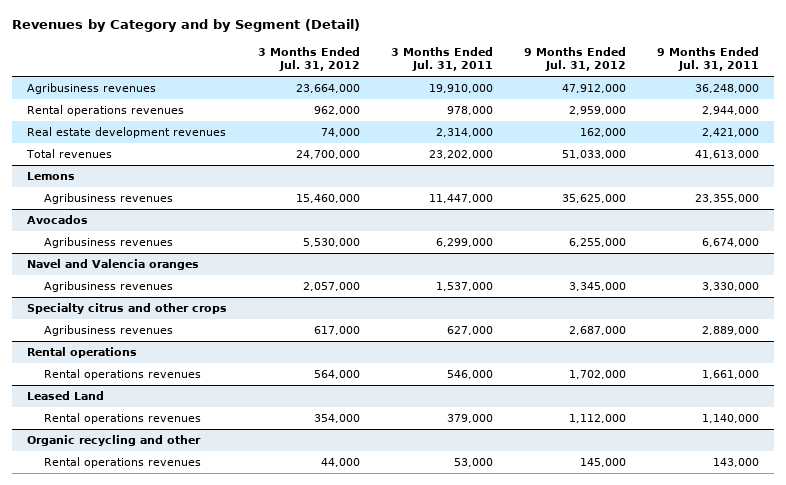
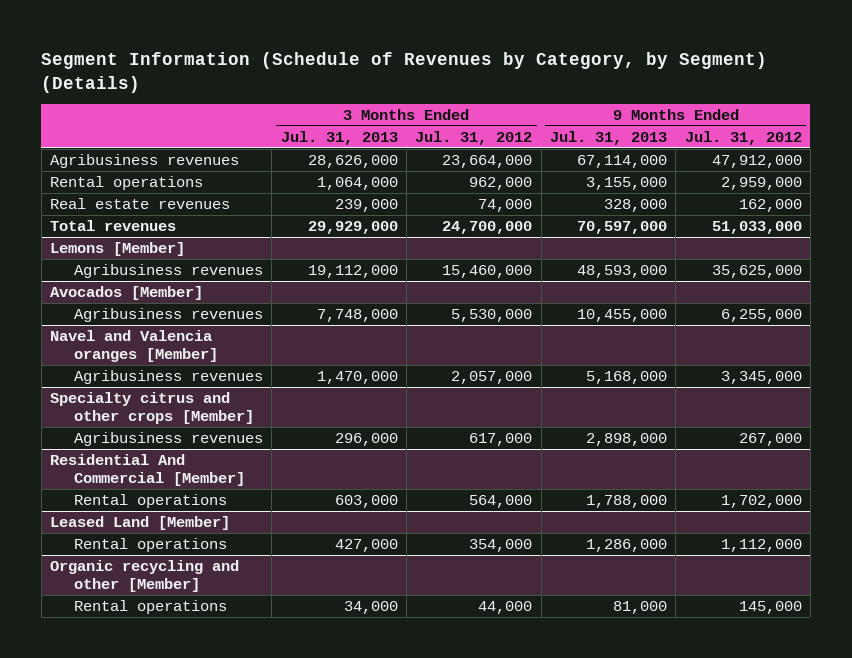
- Revenues by Category and by Segment (Detail)
+ Segment Information (Schedule of Revenues by Category, by Segment) (Details)
- | 3 Months Ended Jul. 31, 2012 | 3 Months Ended Jul. 31, 2011 | 9 Months Ended Jul. 31, 2012 | 9 Months Ended Jul. 31, 2011
+ | 3 Months Ended Jul. 31, 2013 | 3 Months Ended Jul. 31, 2012 | 9 Months Ended Jul. 31, 2013 | 9 Months Ended Jul. 31, 2012
- Rental operations revenues | 962,000 | 978,000 | 2,959,000 | 2,944,000
- Real estate development revenues | 74,000 | 2,314,000 | 162,000 | 2,421,000
+ Rental operations | 1,064,000 | 962,000 | 3,155,000 | 2,959,000
+ Real estate revenues | 239,000 | 74,000 | 328,000 | 162,000
- Lemons
+ Lemons [Member]
- Avocados
+ Avocados [Member]
- Navel and Valencia oranges
+ Navel and Valencia oranges [Member]
- Specialty citrus and other crops
- Agribusiness revenues | 617,000 | 627,000 | 2,687,000 | 2,889,000
- Rental operations
- Rental operations revenues | 564,000 | 546,000 | 1,702,000 | 1,661,000
- Leased Land
- Rental operations revenues | 354,000 | 379,000 | 1,112,000 | 1,140,000
- Organic recycling and other
- Rental operations revenues | 44,000 | 53,000 | 145,000 | 143,000
+ Specialty citrus and other crops [Member]
+ Agribusiness revenues | 296,000 | 617,000 | 2,898,000 | 267,000
+ Residential And Commercial [Member]
+ Rental operations | 603,000 | 564,000 | 1,788,000 | 1,702,000
+ Leased Land [Member]
+ Rental operations | 427,000 | 354,000 | 1,286,000 | 1,112,000
+ Organic recycling and other [Member]
+ Rental operations | 34,000 | 44,000 | 81,000 | 145,000

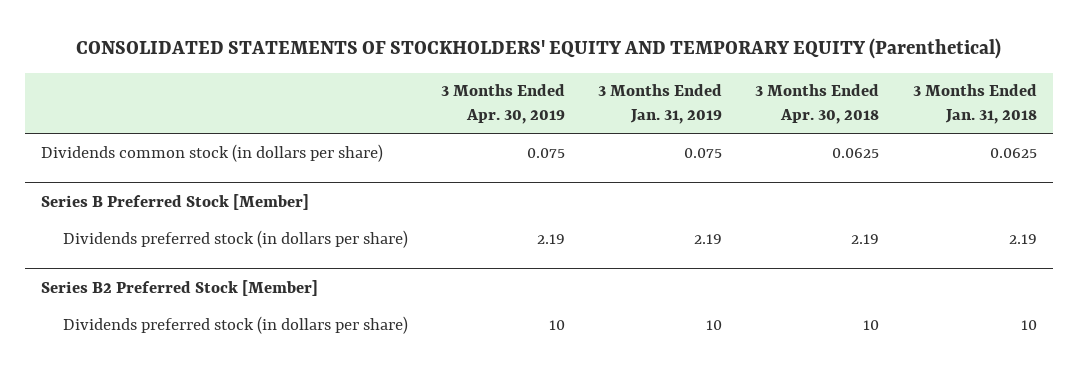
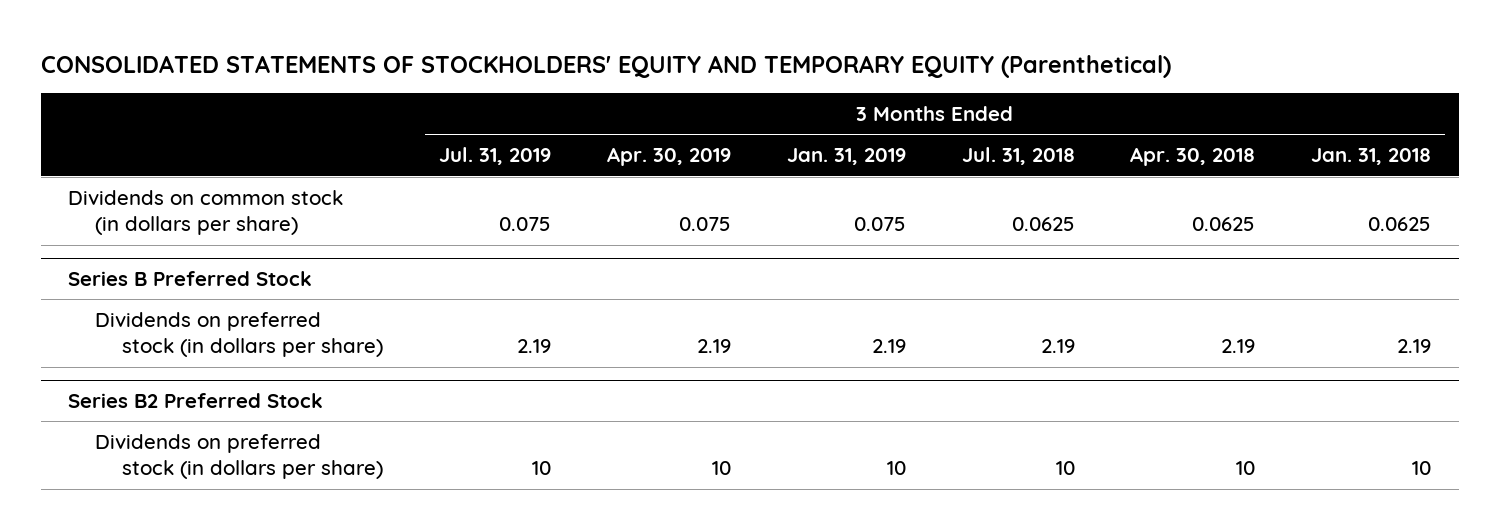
- | 3 Months Ended Apr. 30, 2019 | 3 Months Ended Jan. 31, 2019 | 3 Months Ended Apr. 30, 2018 | 3 Months Ended Jan. 31, 2018
+ | 3 Months Ended Jul. 31, 2019 | 3 Months Ended Apr. 30, 2019 | 3 Months Ended Jan. 31, 2019 | 3 Months Ended Jul. 31, 2018 | 3 Months Ended Apr. 30, 2018 | 3 Months Ended Jan. 31, 2018
- Dividends common stock (in dollars per share) | 0.075 | 0.075 | 0.0625 | 0.0625
- Series B Preferred Stock [Member]
- Dividends preferred stock (in dollars per share) | 2.19 | 2.19 | 2.19 | 2.19
- Series B2 Preferred Stock [Member]
- Dividends preferred stock (in dollars per share) | 10 | 10 | 10 | 10
+ Dividends on common stock (in dollars per share) | 0.075 | 0.075 | 0.075 | 0.0625 | 0.0625 | 0.0625
+ Series B Preferred Stock
+ Dividends on preferred stock (in dollars per share) | 2.19 | 2.19 | 2.19 | 2.19 | 2.19 | 2.19
+ Series B2 Preferred Stock
+ Dividends on preferred stock (in dollars per share) | 10 | 10 | 10 | 10 | 10 | 10

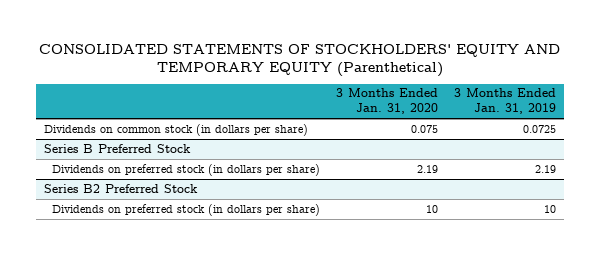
- | 3 Months Ended Jul. 31, 2019 | 3 Months Ended Apr. 30, 2019 | 3 Months Ended Jan. 31, 2019 | 3 Months Ended Jul. 31, 2018 | 3 Months Ended Apr. 30, 2018 | 3 Months Ended Jan. 31, 2018
+ | 3 Months Ended Jan. 31, 2020 | 3 Months Ended Jan. 31, 2019
- Dividends on common stock (in dollars per share) | 0.075 | 0.075 | 0.075 | 0.0625 | 0.0625 | 0.0625
+ Dividends on common stock (in dollars per share) | 0.075 | 0.0725

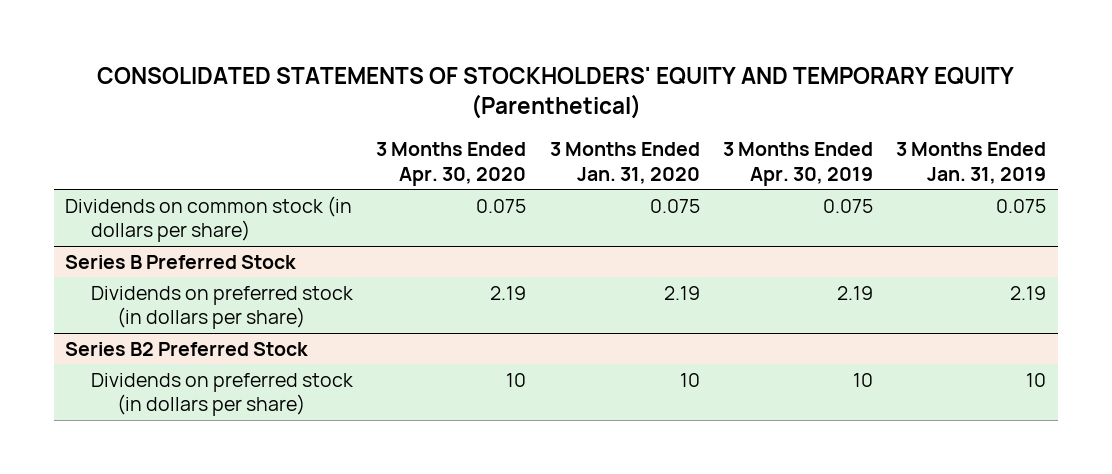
- | 3 Months Ended Jan. 31, 2020 | 3 Months Ended Jan. 31, 2019
+ | 3 Months Ended Apr. 30, 2020 | 3 Months Ended Jan. 31, 2020 | 3 Months Ended Apr. 30, 2019 | 3 Months Ended Jan. 31, 2019
- Dividends on common stock (in dollars per share) | 0.075 | 0.0725
+ Dividends on common stock (in dollars per share) | 0.075 | 0.075 | 0.075 | 0.075

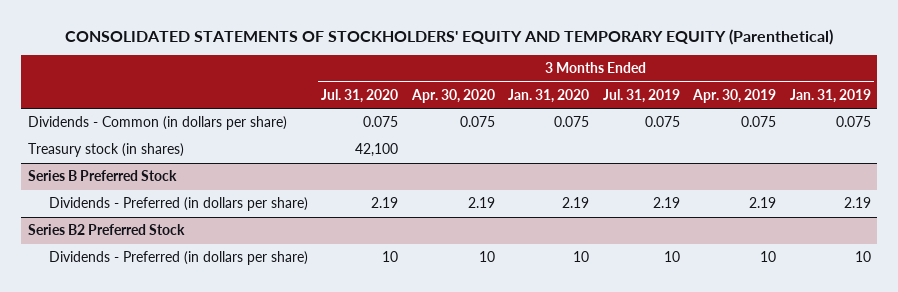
- | 3 Months Ended Apr. 30, 2020 | 3 Months Ended Jan. 31, 2020 | 3 Months Ended Apr. 30, 2019 | 3 Months Ended Jan. 31, 2019
+ | 3 Months Ended Jul. 31, 2020 | 3 Months Ended Apr. 30, 2020 | 3 Months Ended Jan. 31, 2020 | 3 Months Ended Jul. 31, 2019 | 3 Months Ended Apr. 30, 2019 | 3 Months Ended Jan. 31, 2019
- Dividends on common stock (in dollars per share) | 0.075 | 0.075 | 0.075 | 0.075
+ Dividends - Common (in dollars per share) | 0.075 | 0.075 | 0.075 | 0.075 | 0.075 | 0.075
+ Treasury stock (in shares) | 42,100 | | | | |
@ Series B Preferred Stock
- Dividends on preferred stock (in dollars per share) | 2.19 | 2.19 | 2.19 | 2.19
+ Dividends - Preferred (in dollars per share) | 2.19 | 2.19 | 2.19 | 2.19 | 2.19 | 2.19
@ Series B2 Preferred Stock
- Dividends on preferred stock (in dollars per share) | 10 | 10 | 10 | 10
+ Dividends - Preferred (in dollars per share) | 10 | 10 | 10 | 10 | 10 | 10

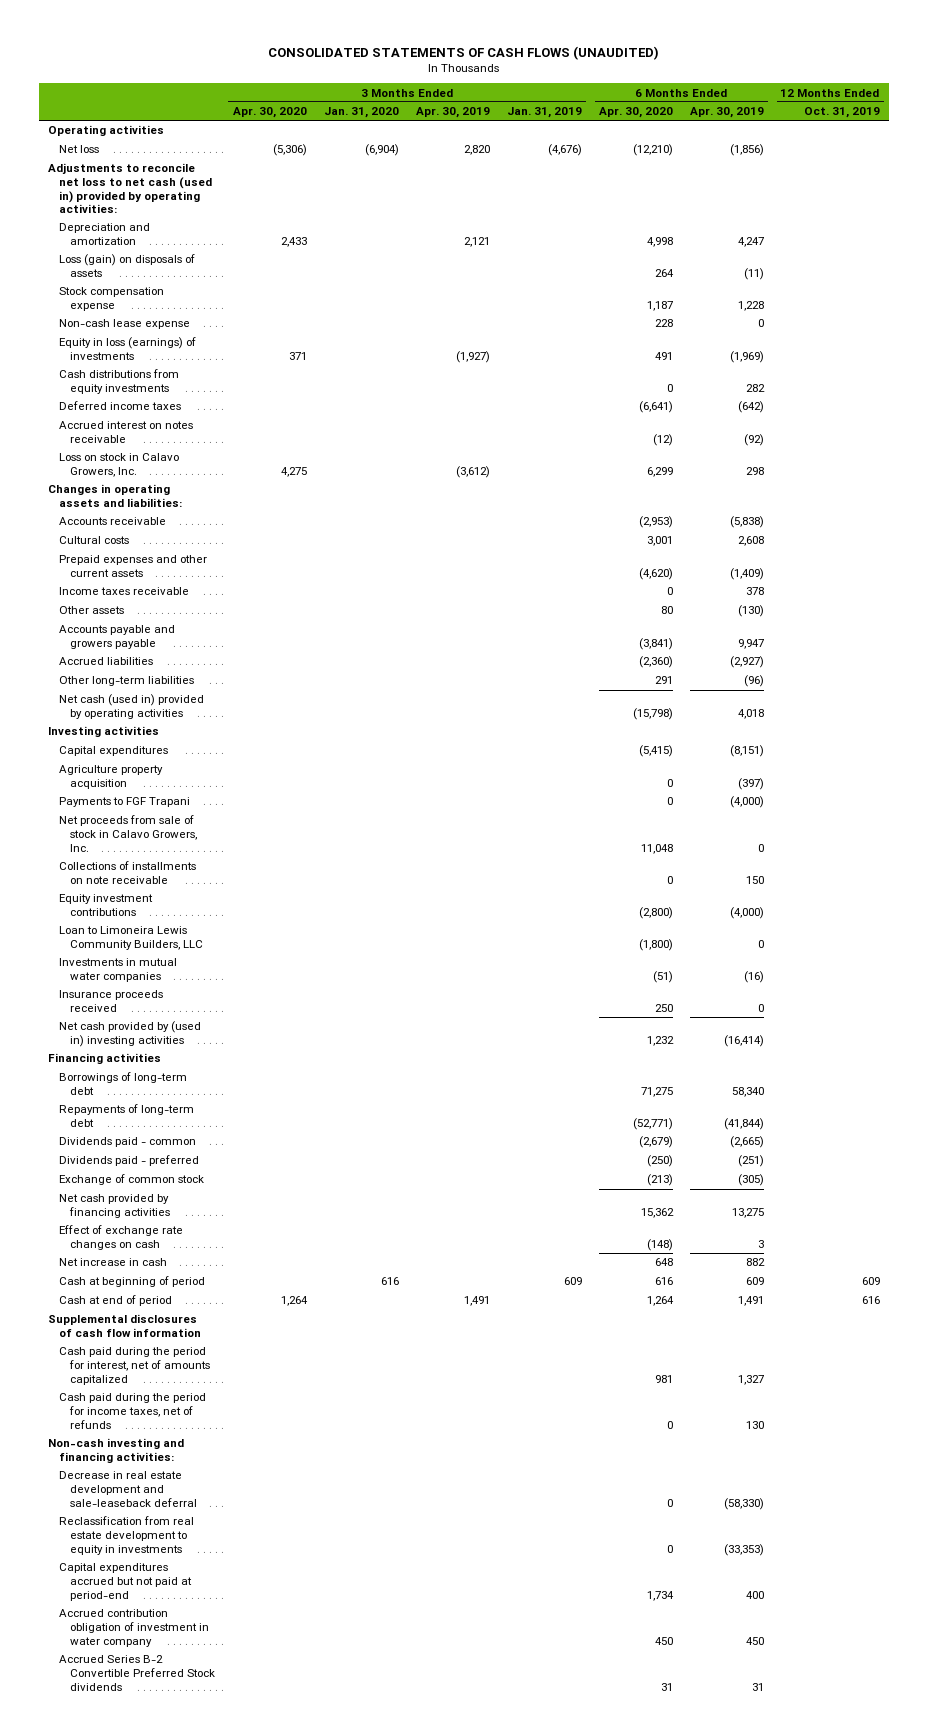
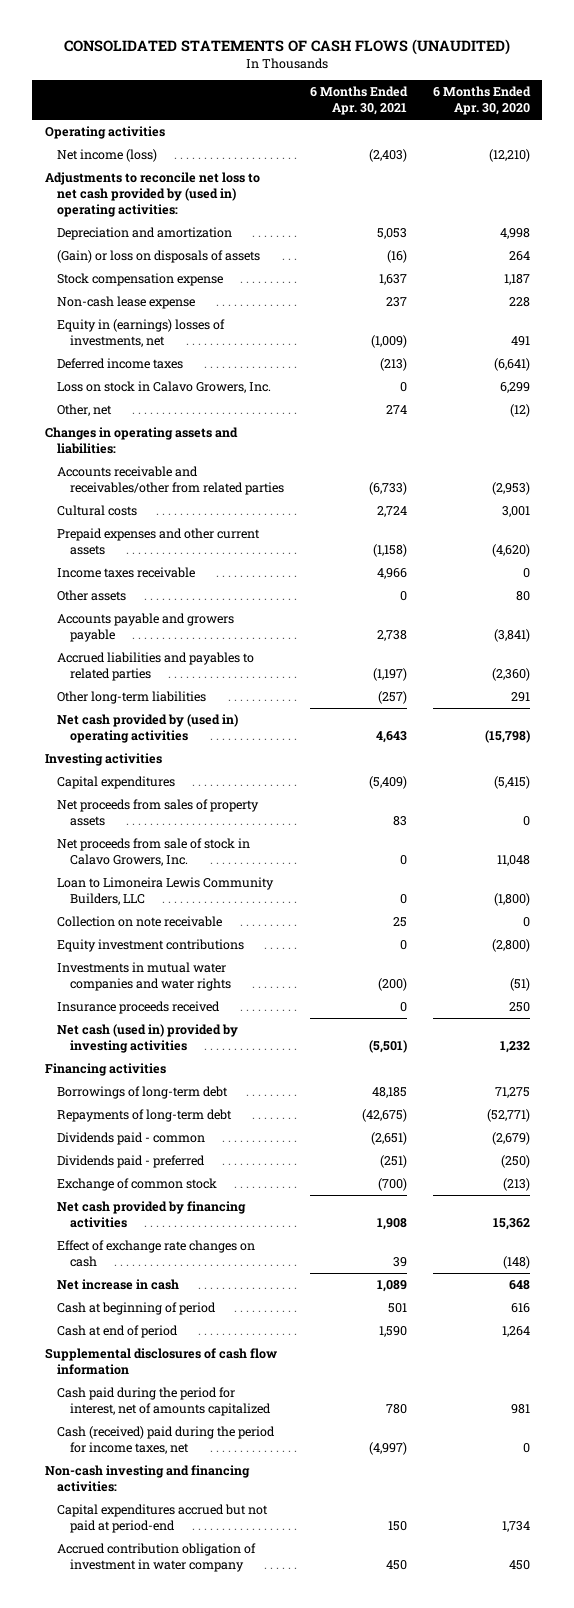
- | 3 Months Ended Apr. 30, 2020 | 3 Months Ended Jan. 31, 2020 | 3 Months Ended Apr. 30, 2019 | 3 Months Ended Jan. 31, 2019 | 6 Months Ended Apr. 30, 2020 | 6 Months Ended Apr. 30, 2019 | 12 Months Ended Oct. 31, 2019
+ | 6 Months Ended Apr. 30, 2021 | 6 Months Ended Apr. 30, 2020
- Net loss | (5,306) | (6,904) | 2,820 | (4,676) | (12,210) | (1,856) |
- Adjustments to reconcile net loss to net cash (used in) provided by operating activities:
+ Net income (loss) | (2,403) | (12,210)
+ Adjustments to reconcile net loss to net cash provided by (used in) operating activities:
- Loss (gain) on disposals of assets | | | | | 264 | (11) |
+ (Gain) or loss on disposals of assets | (16) | 264
- Equity in loss (earnings) of investments | 371 | | (1,927) | | 491 | (1,969) |
- Cash distributions from equity investments | | | | | 0 | 282 |
+ Equity in (earnings) losses of investments, net | (1,009) | 491
- Accrued interest on notes receivable | | | | | (12) | (92) |
+ Other, net | 274 | (12)
- Accounts receivable | | | | | (2,953) | (5,838) |
+ Accounts receivable and receivables/other from related parties | (6,733) | (2,953)
- Accrued liabilities | | | | | (2,360) | (2,927) |
+ Accrued liabilities and payables to related parties | (1,197) | (2,360)
- Net cash (used in) provided by operating activities | | | | | (15,798) | 4,018 |
+ Net cash provided by (used in) operating activities | 4,643 | (15,798)
- Agriculture property acquisition | | | | | 0 | (397) |
- Payments to FGF Trapani | | | | | 0 | (4,000) |
+ Net proceeds from sales of property assets | 83 | 0
- Collections of installments on note receivable | | | | | 0 | 150 |
- Investments in mutual water companies | | | | | (51) | (16) |
+ Collection on note receivable | 25 | 0
moved down: Equity investment contributions | 0 | (2,800)
+ Investments in mutual water companies and water rights | (200) | (51)
- Net cash provided by (used in) investing activities | | | | | 1,232 | (16,414) |
+ Net cash (used in) provided by investing activities | (5,501) | 1,232
- Cash paid during the period for income taxes, net of refunds | | | | | 0 | 130 |
+ Cash (received) paid during the period for income taxes, net | (4,997) | 0
- Decrease in real estate development and sale-leaseback deferral | | | | | 0 | (58,330) |
- Reclassification from real estate development to equity in investments | | | | | 0 | (33,353) |
- Accrued Series B-2 Convertible Preferred Stock dividends | | | | | 31 | 31 |

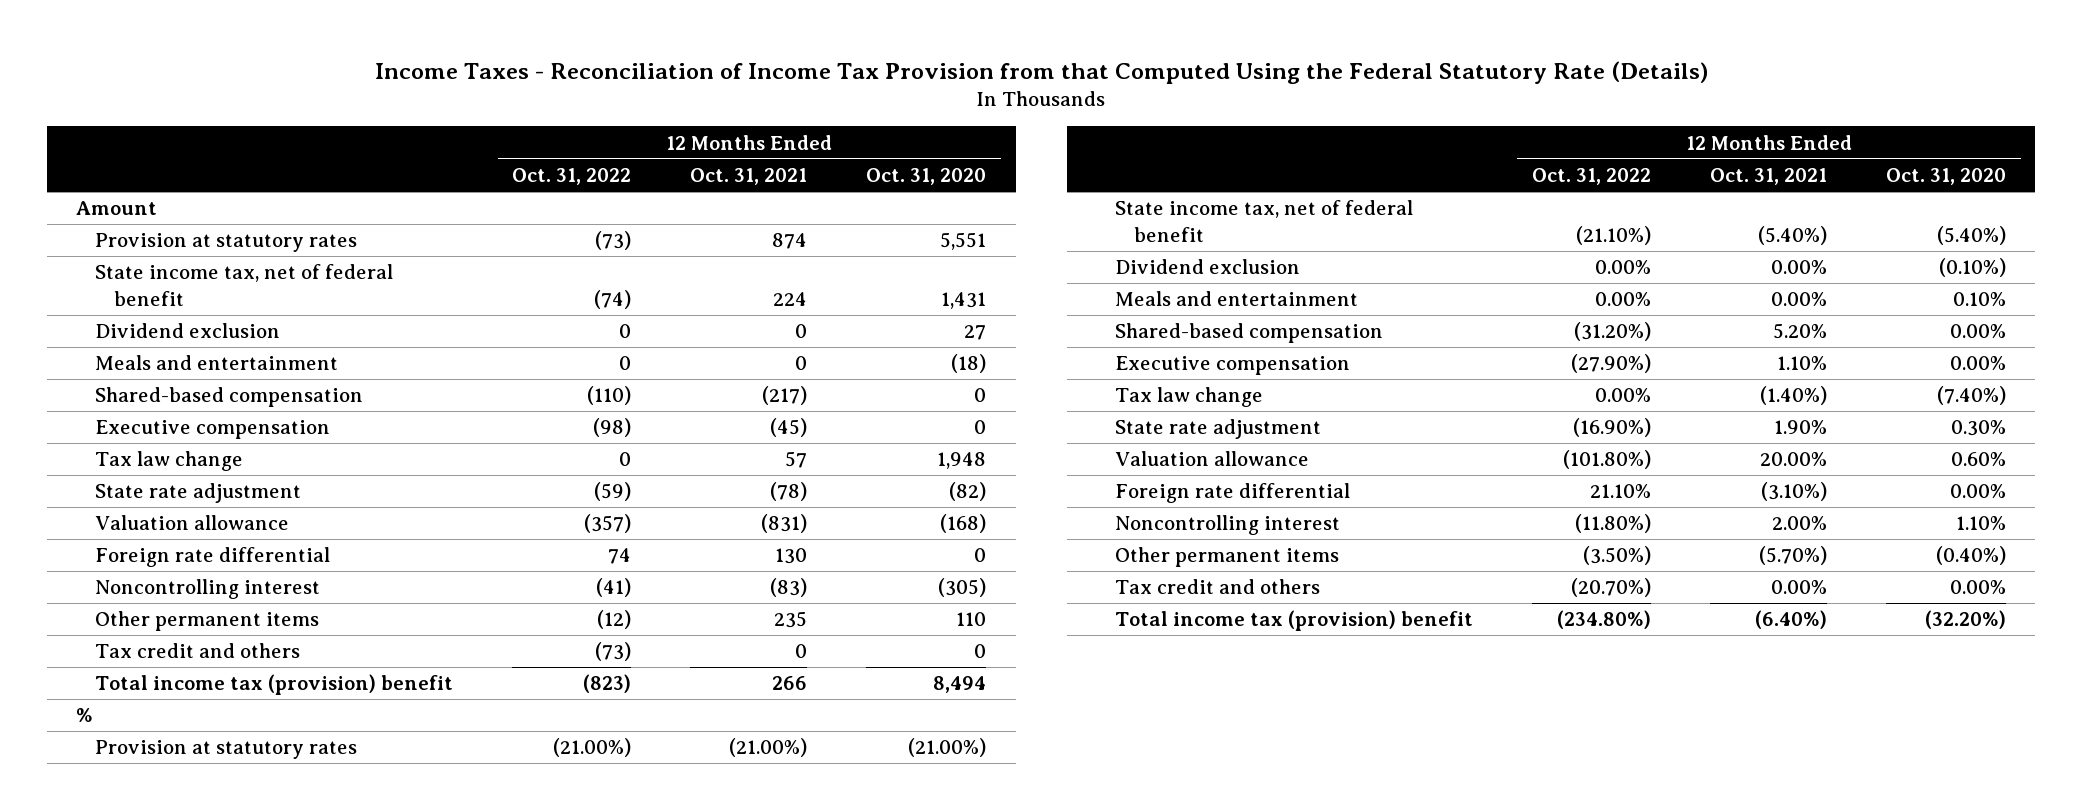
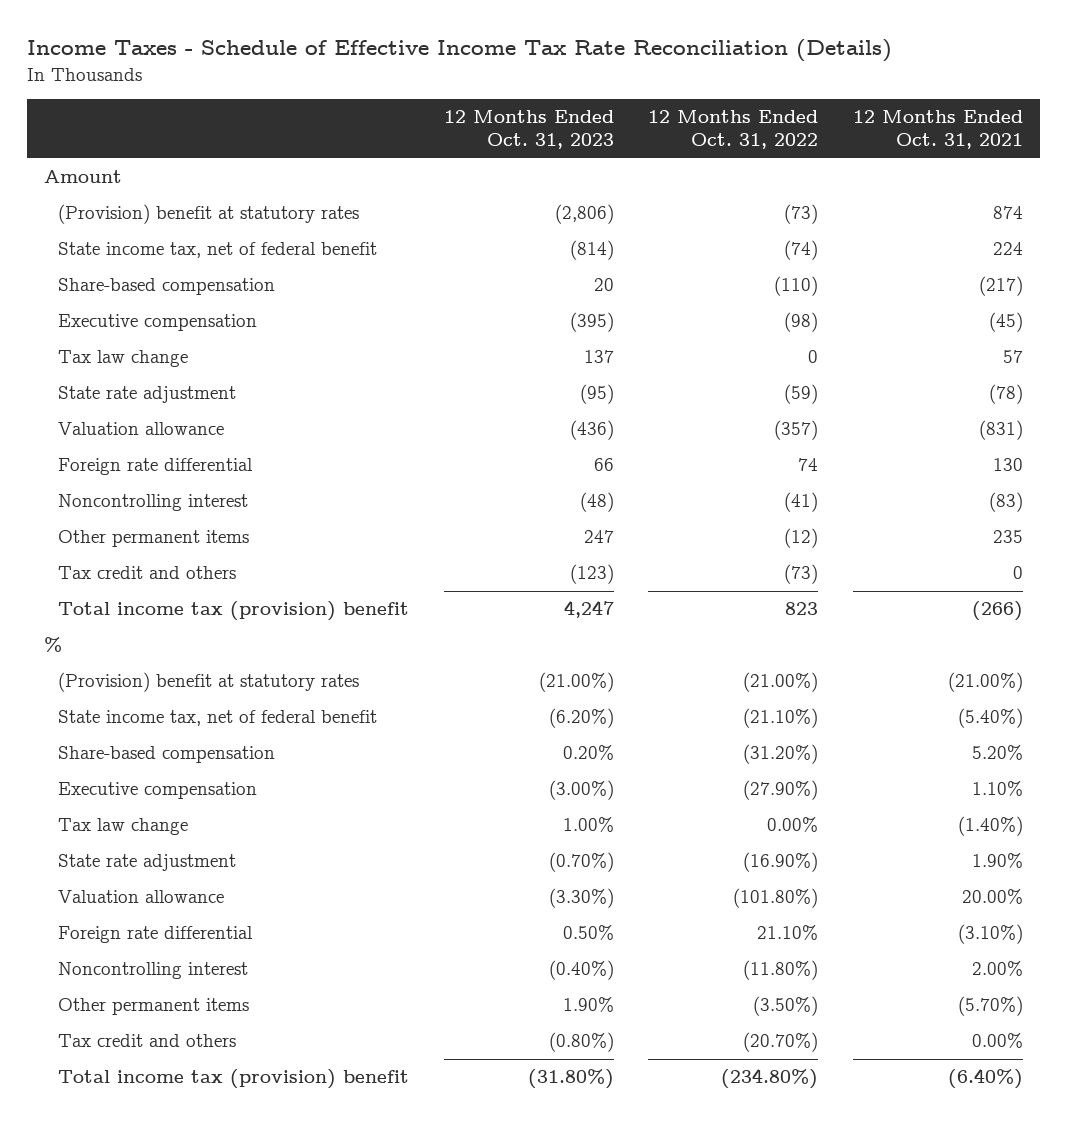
- Income Taxes - Reconciliation of Income Tax Provision from that Computed Using the Federal Statutory Rate (Details)
+ Income Taxes - Schedule of Effective Income Tax Rate Reconciliation (Details)
- | 12 Months Ended Oct. 31, 2022 | 12 Months Ended Oct. 31, 2021 | 12 Months Ended Oct. 31, 2020
+ | 12 Months Ended Oct. 31, 2023 | 12 Months Ended Oct. 31, 2022 | 12 Months Ended Oct. 31, 2021
- Provision at statutory rates | (73) | 874 | 5,551
+ (Provision) benefit at statutory rates | (2,806) | (73) | 874
- Dividend exclusion | 0 | 0 | 27
- Meals and entertainment | 0 | 0 | (18)
- Shared-based compensation | (110) | (217) | 0
+ Share-based compensation | 20 | (110) | (217)
- Total income tax (provision) benefit | (823) | 266 | 8,494
+ Total income tax (provision) benefit | 4,247 | 823 | (266)
- Provision at statutory rates | (21.00%) | (21.00%) | (21.00%)
+ (Provision) benefit at statutory rates | (21.00%) | (21.00%) | (21.00%)
- Dividend exclusion | 0.00% | 0.00% | (0.10%)
- Meals and entertainment | 0.00% | 0.00% | 0.10%
- Shared-based compensation | (31.20%) | 5.20% | 0.00%
+ Share-based compensation | 0.20% | (31.20%) | 5.20%

